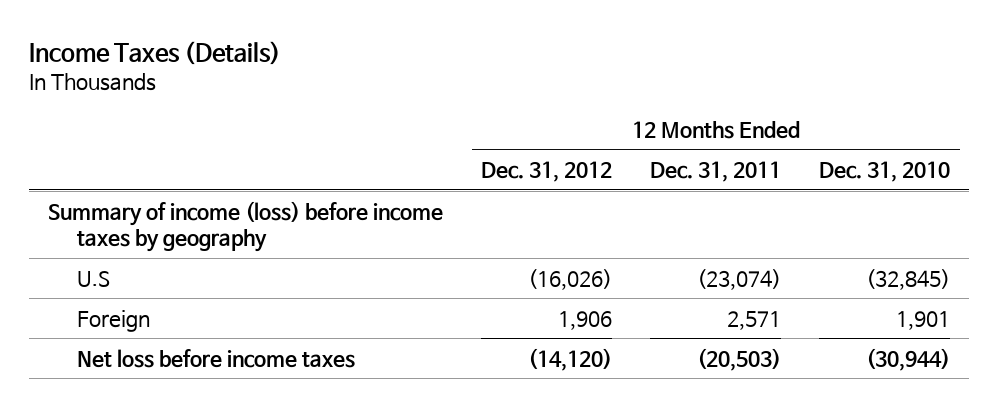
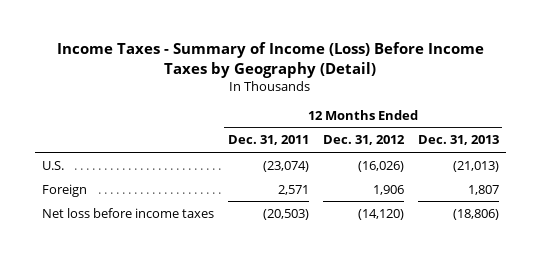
- Income Taxes (Details)
+ Income Taxes - Summary of Income (Loss) Before Income Taxes by Geography (Detail)
- | 12 Months Ended Dec. 31, 2012 | 12 Months Ended Dec. 31, 2011 | 12 Months Ended Dec. 31, 2010
+ | 12 Months Ended Dec. 31, 2011 | 12 Months Ended Dec. 31, 2012 | 12 Months Ended Dec. 31, 2013
- Summary of income (loss) before income taxes by geography
- U.S | (16,026) | (23,074) | (32,845)
+ U.S. | (23,074) | (16,026) | (21,013)

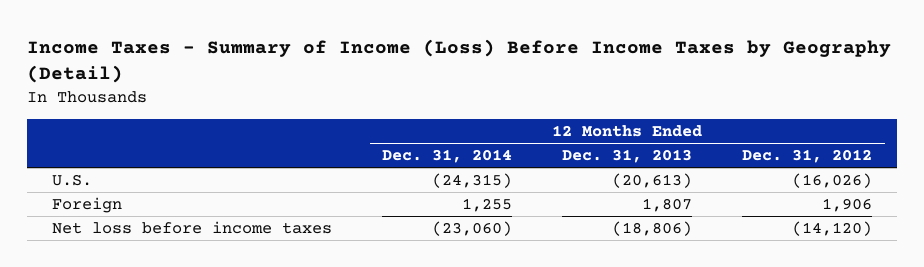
- | 12 Months Ended Dec. 31, 2011 | 12 Months Ended Dec. 31, 2012 | 12 Months Ended Dec. 31, 2013
+ | 12 Months Ended Dec. 31, 2014 | 12 Months Ended Dec. 31, 2013 | 12 Months Ended Dec. 31, 2012
- U.S. | (23,074) | (16,026) | (21,013)
+ U.S. | (24,315) | (20,613) | (16,026)

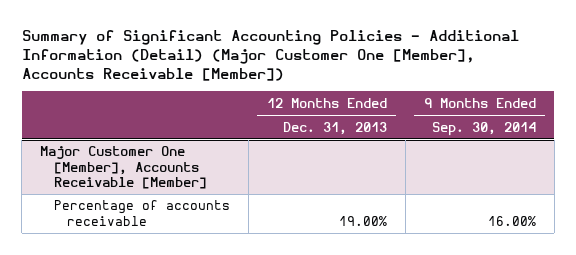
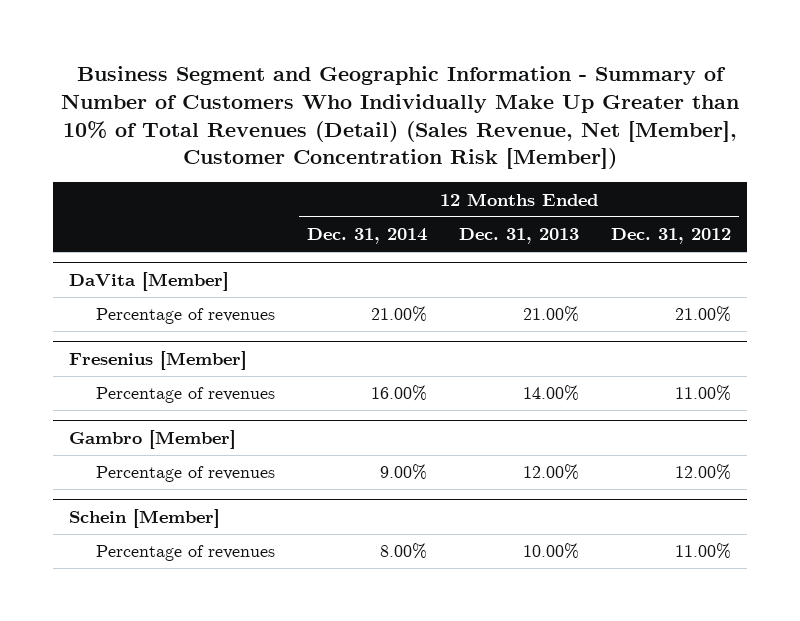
- Summary of Significant Accounting Policies - Additional Information (Detail) (Major Customer One [Member], Accounts Receivable [Member])
+ Business Segment and Geographic Information - Summary of Number of Customers Who Individually Make Up Greater than 10% of Total Revenues (Detail) (Sales Revenue, Net [Member], Customer Concentration Risk [Member])
- | 12 Months Ended Dec. 31, 2013 | 9 Months Ended Sep. 30, 2014
+ | 12 Months Ended Dec. 31, 2014 | 12 Months Ended Dec. 31, 2013 | 12 Months Ended Dec. 31, 2012
- Major Customer One [Member], Accounts Receivable [Member]
- Percentage of accounts receivable | 19.00% | 16.00%
+ DaVita [Member]
+ Percentage of revenues | 21.00% | 21.00% | 21.00%
+ Fresenius [Member]
+ Percentage of revenues | 16.00% | 14.00% | 11.00%
+ Gambro [Member]
+ Percentage of revenues | 9.00% | 12.00% | 12.00%
+ Schein [Member]
+ Percentage of revenues | 8.00% | 10.00% | 11.00%

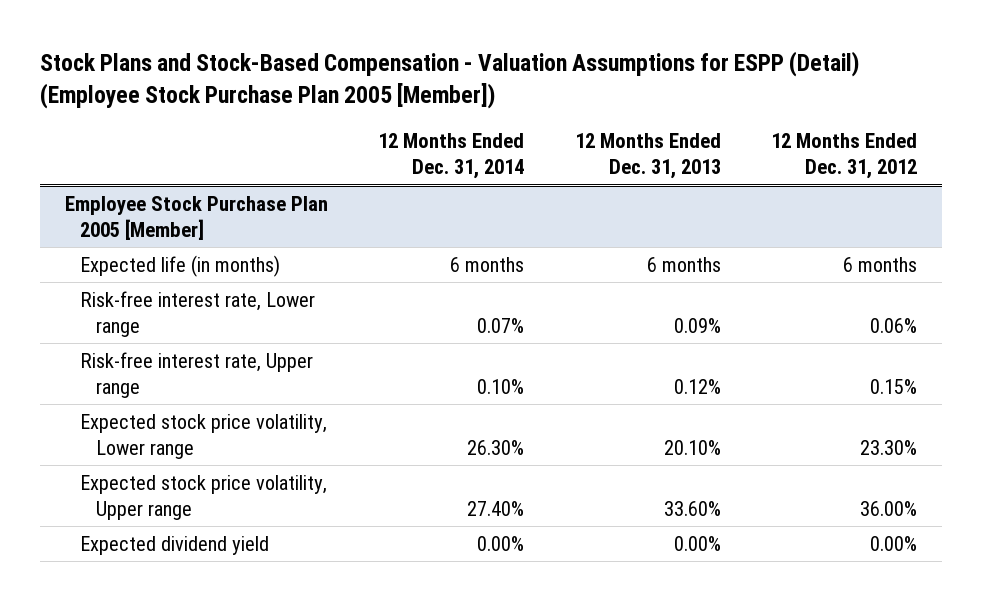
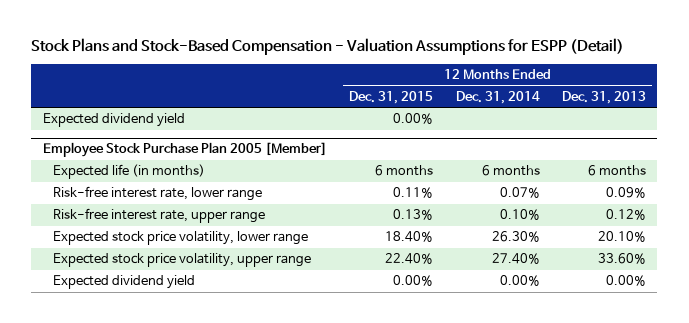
- Stock Plans and Stock-Based Compensation - Valuation Assumptions for ESPP (Detail) (Employee Stock Purchase Plan 2005 [Member])
+ Stock Plans and Stock-Based Compensation - Valuation Assumptions for ESPP (Detail)
- | 12 Months Ended Dec. 31, 2014 | 12 Months Ended Dec. 31, 2013 | 12 Months Ended Dec. 31, 2012
+ | 12 Months Ended Dec. 31, 2015 | 12 Months Ended Dec. 31, 2014 | 12 Months Ended Dec. 31, 2013
+ Expected dividend yield | 0.00% | |
@ Employee Stock Purchase Plan 2005 [Member]
- Risk-free interest rate, Lower range | 0.07% | 0.09% | 0.06%
- Risk-free interest rate, Upper range | 0.10% | 0.12% | 0.15%
- Expected stock price volatility, Lower range | 26.30% | 20.10% | 23.30%
- Expected stock price volatility, Upper range | 27.40% | 33.60% | 36.00%
+ Risk-free interest rate, lower range | 0.11% | 0.07% | 0.09%
+ Risk-free interest rate, upper range | 0.13% | 0.10% | 0.12%
+ Expected stock price volatility, lower range | 18.40% | 26.30% | 20.10%
+ Expected stock price volatility, upper range | 22.40% | 27.40% | 33.60%

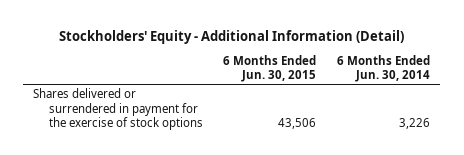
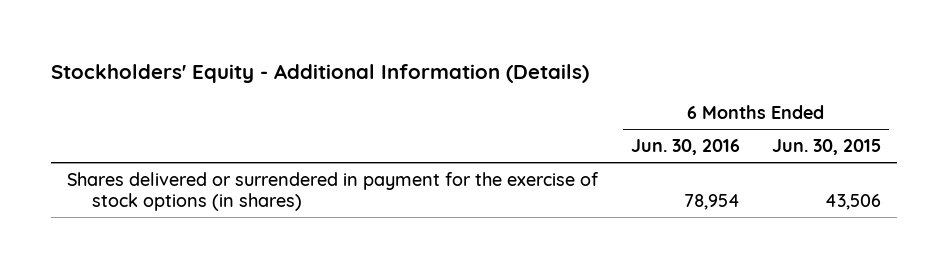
- Stockholders' Equity - Additional Information (Detail)
+ Stockholders' Equity - Additional Information (Details)
- | 6 Months Ended Jun. 30, 2015 | 6 Months Ended Jun. 30, 2014
+ | 6 Months Ended Jun. 30, 2016 | 6 Months Ended Jun. 30, 2015
- Shares delivered or surrendered in payment for the exercise of stock options | 43,506 | 3,226
+ Shares delivered or surrendered in payment for the exercise of stock options (in shares) | 78,954 | 43,506

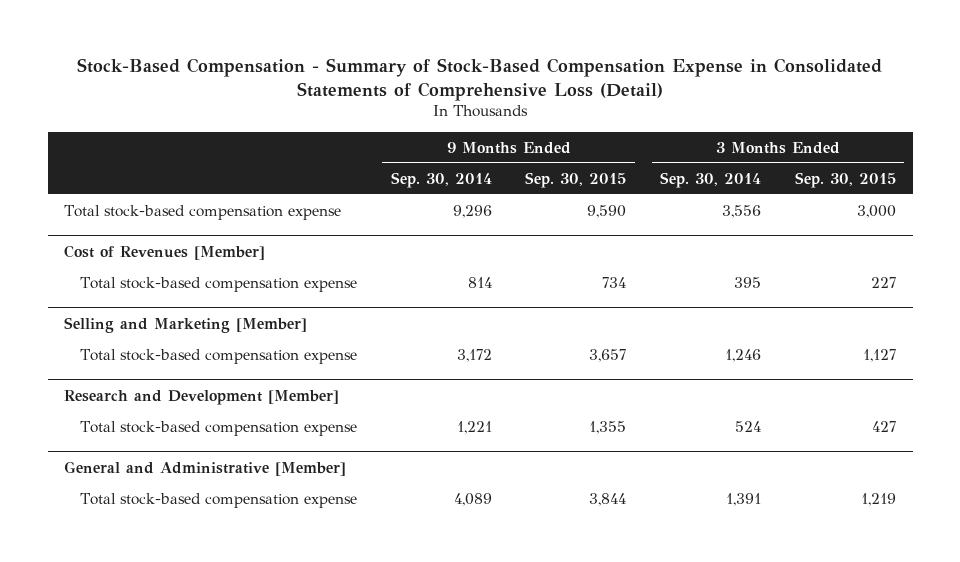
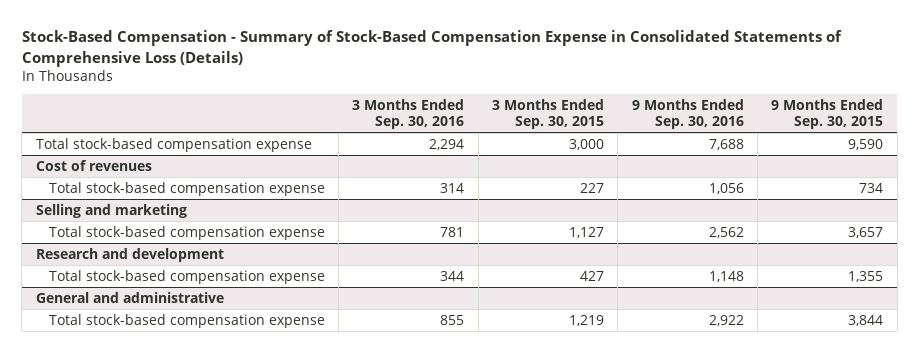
- Stock-Based Compensation - Summary of Stock-Based Compensation Expense in Consolidated Statements of Comprehensive Loss (Detail)
+ Stock-Based Compensation - Summary of Stock-Based Compensation Expense in Consolidated Statements of Comprehensive Loss (Details)
- | 9 Months Ended Sep. 30, 2014 | 9 Months Ended Sep. 30, 2015 | 3 Months Ended Sep. 30, 2014 | 3 Months Ended Sep. 30, 2015
+ | 3 Months Ended Sep. 30, 2016 | 3 Months Ended Sep. 30, 2015 | 9 Months Ended Sep. 30, 2016 | 9 Months Ended Sep. 30, 2015
- Cost of Revenues [Member]
+ Cost of revenues
- Selling and Marketing [Member]
+ Selling and marketing
- Research and Development [Member]
+ Research and development
- General and Administrative [Member]
+ General and administrative

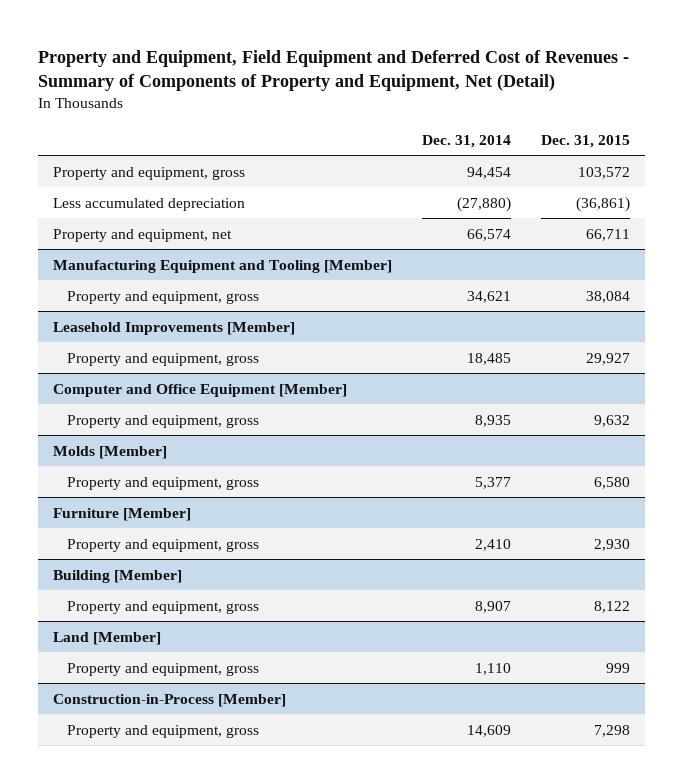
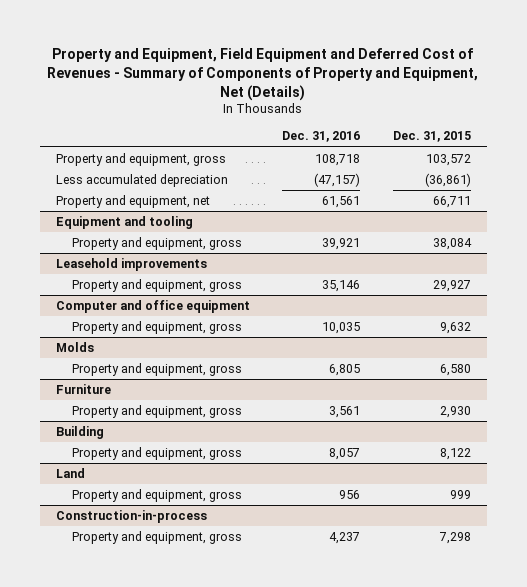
- Property and Equipment, Field Equipment and Deferred Cost of Revenues - Summary of Components of Property and Equipment, Net (Detail)
+ Property and Equipment, Field Equipment and Deferred Cost of Revenues - Summary of Components of Property and Equipment, Net (Details)
- | Dec. 31, 2014 | Dec. 31, 2015
+ | Dec. 31, 2016 | Dec. 31, 2015
- Manufacturing Equipment and Tooling [Member]
+ Equipment and tooling
- Leasehold Improvements [Member]
+ Leasehold improvements
- Computer and Office Equipment [Member]
+ Computer and office equipment
- Molds [Member]
+ Molds
- Furniture [Member]
+ Furniture
- Building [Member]
+ Building
- Land [Member]
+ Land
- Construction-in-Process [Member]
+ Construction-in-process

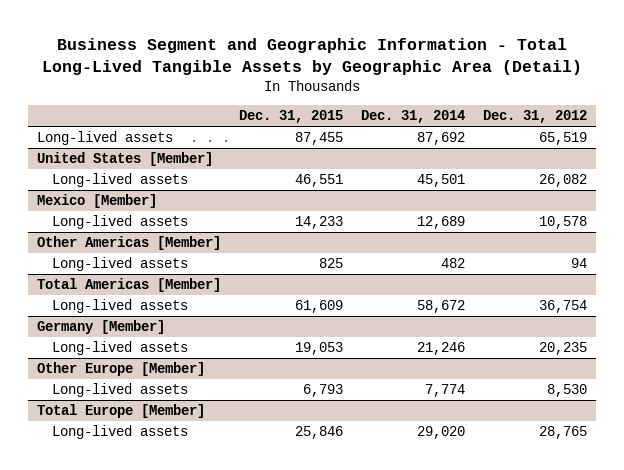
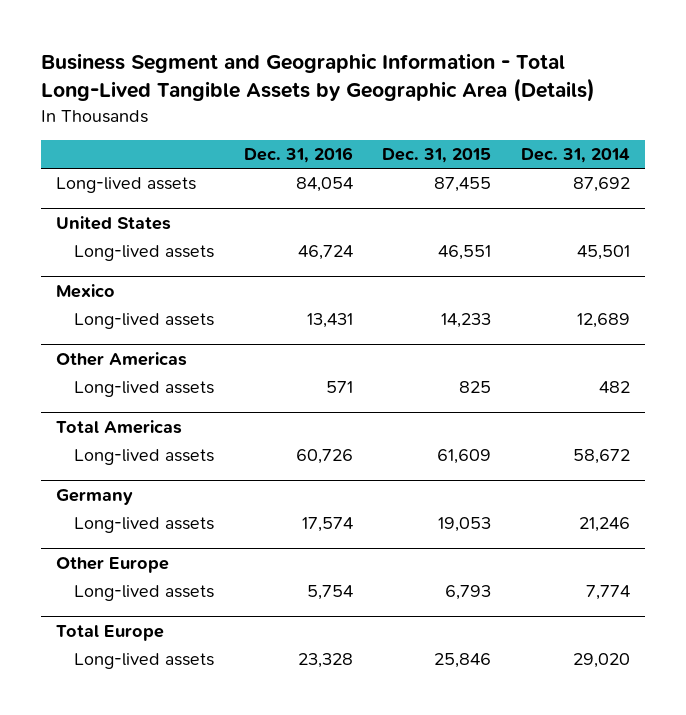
- Business Segment and Geographic Information - Total Long-Lived Tangible Assets by Geographic Area (Detail)
+ Business Segment and Geographic Information - Total Long-Lived Tangible Assets by Geographic Area (Details)
- | Dec. 31, 2015 | Dec. 31, 2014 | Dec. 31, 2012
+ | Dec. 31, 2016 | Dec. 31, 2015 | Dec. 31, 2014
- United States [Member]
+ United States
- Mexico [Member]
+ Mexico
- Other Americas [Member]
+ Other Americas
- Total Americas [Member]
+ Total Americas
- Germany [Member]
+ Germany
- Other Europe [Member]
+ Other Europe
- Total Europe [Member]
+ Total Europe

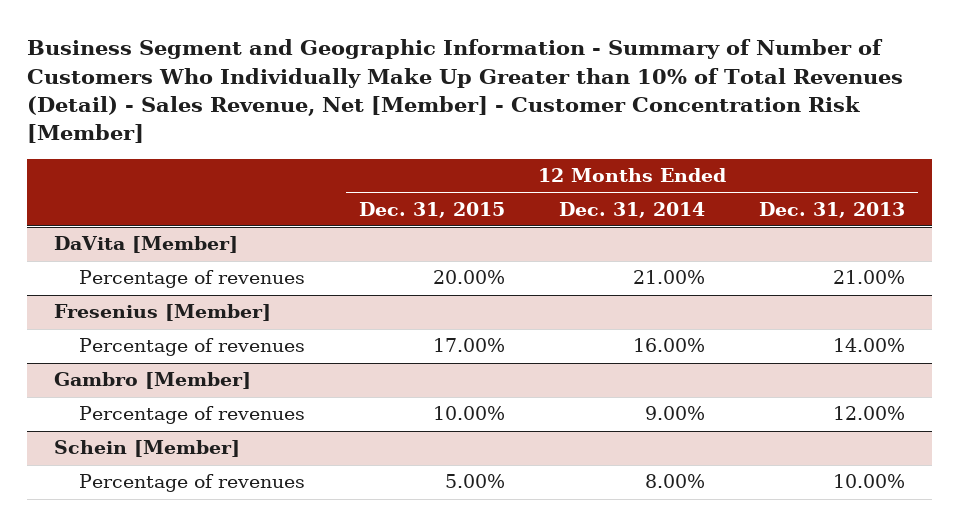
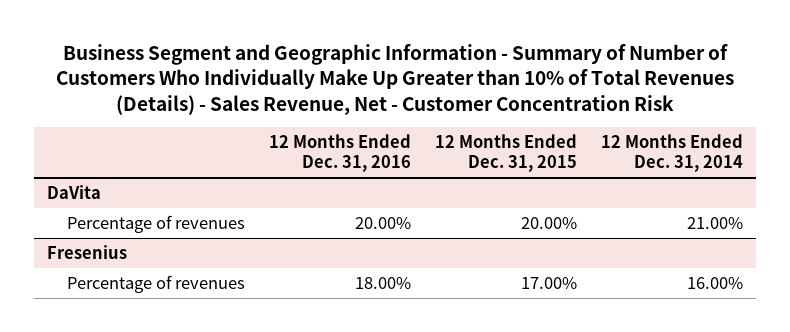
- Business Segment and Geographic Information - Summary of Number of Customers Who Individually Make Up Greater than 10% of Total Revenues (Detail) - Sales Revenue, Net [Member] - Customer Concentration Risk [Member]
+ Business Segment and Geographic Information - Summary of Number of Customers Who Individually Make Up Greater than 10% of Total Revenues (Details) - Sales Revenue, Net - Customer Concentration Risk
- | 12 Months Ended Dec. 31, 2015 | 12 Months Ended Dec. 31, 2014 | 12 Months Ended Dec. 31, 2013
+ | 12 Months Ended Dec. 31, 2016 | 12 Months Ended Dec. 31, 2015 | 12 Months Ended Dec. 31, 2014
- DaVita [Member]
+ DaVita
- Fresenius [Member]
+ Fresenius
- Gambro [Member]
- Percentage of revenues | 10.00% | 9.00% | 12.00%
- Schein [Member]
- Percentage of revenues | 5.00% | 8.00% | 10.00%

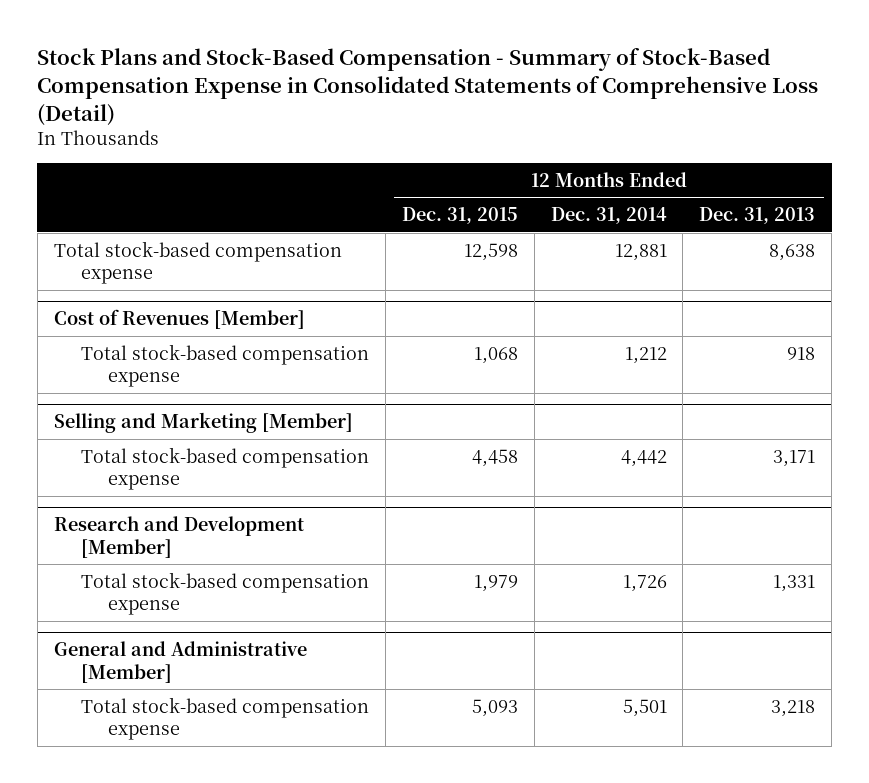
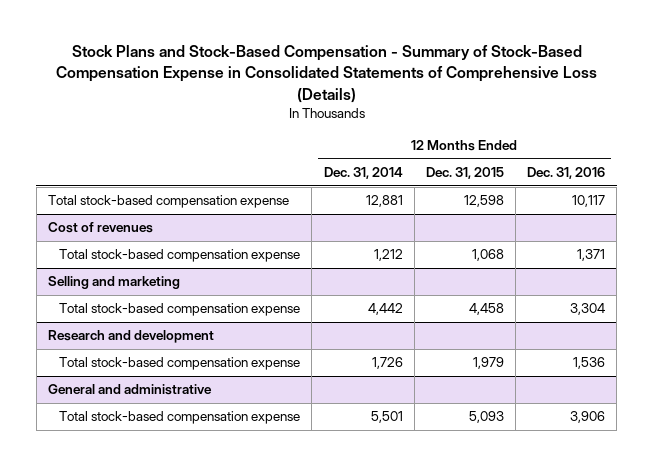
- Stock Plans and Stock-Based Compensation - Summary of Stock-Based Compensation Expense in Consolidated Statements of Comprehensive Loss (Detail)
+ Stock Plans and Stock-Based Compensation - Summary of Stock-Based Compensation Expense in Consolidated Statements of Comprehensive Loss (Details)
- | 12 Months Ended Dec. 31, 2015 | 12 Months Ended Dec. 31, 2014 | 12 Months Ended Dec. 31, 2013
+ | 12 Months Ended Dec. 31, 2014 | 12 Months Ended Dec. 31, 2015 | 12 Months Ended Dec. 31, 2016
- Cost of Revenues [Member]
+ Cost of revenues
- Selling and Marketing [Member]
+ Selling and marketing
- Research and Development [Member]
+ Research and development
- General and Administrative [Member]
+ General and administrative

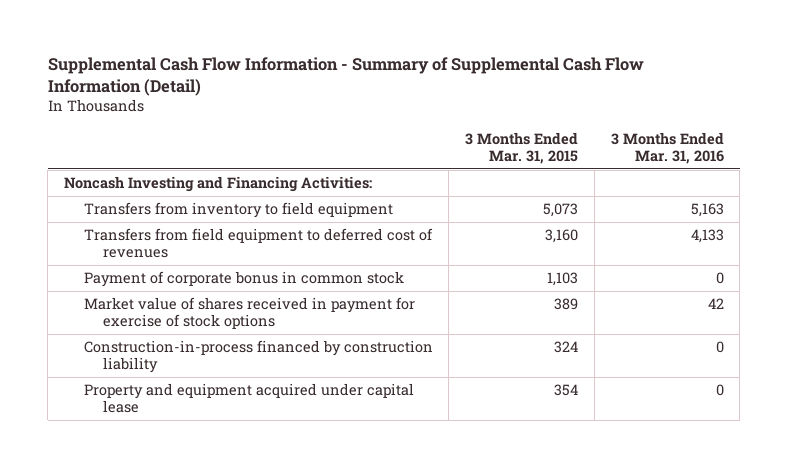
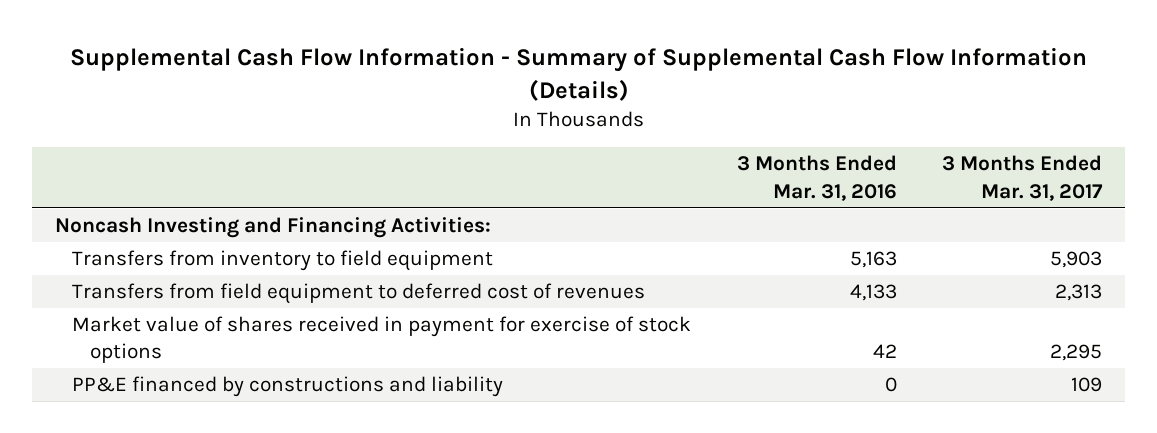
- Supplemental Cash Flow Information - Summary of Supplemental Cash Flow Information (Detail)
+ Supplemental Cash Flow Information - Summary of Supplemental Cash Flow Information (Details)
- | 3 Months Ended Mar. 31, 2015 | 3 Months Ended Mar. 31, 2016
+ | 3 Months Ended Mar. 31, 2016 | 3 Months Ended Mar. 31, 2017
- Payment of corporate bonus in common stock | 1,103 | 0
- Construction-in-process financed by construction liability | 324 | 0
- Property and equipment acquired under capital lease | 354 | 0
+ PP&E financed by constructions and liability | 0 | 109

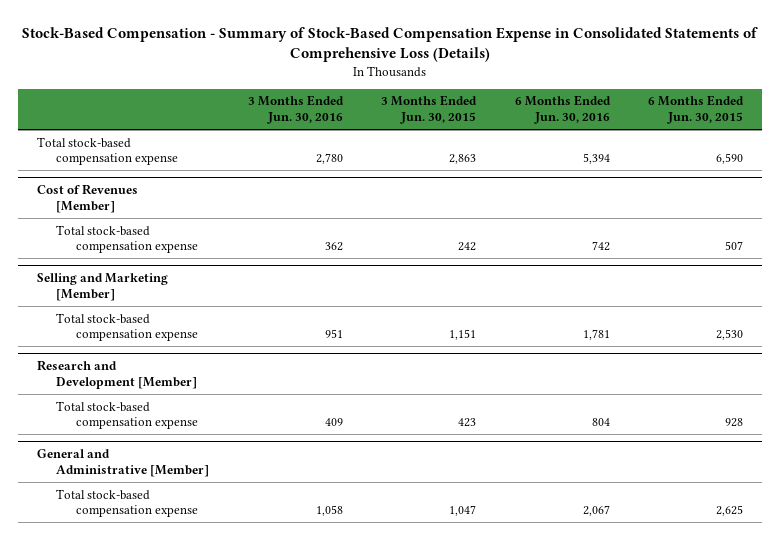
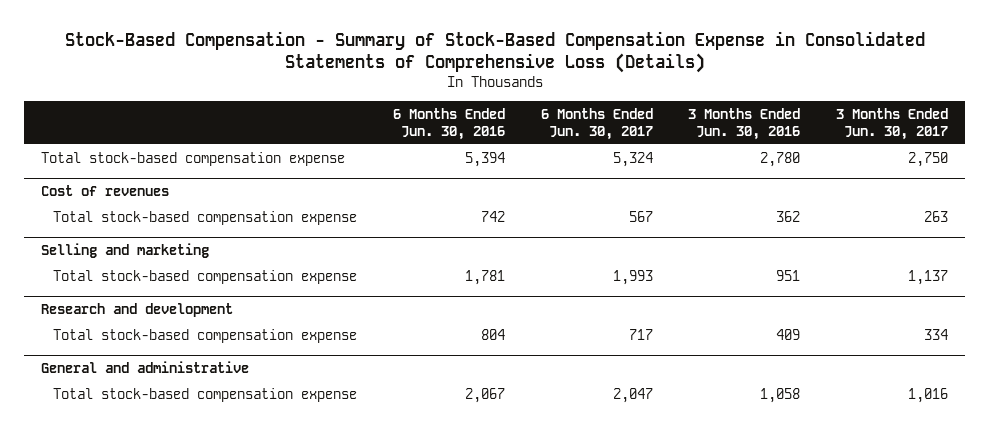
- | 3 Months Ended Jun. 30, 2016 | 3 Months Ended Jun. 30, 2015 | 6 Months Ended Jun. 30, 2016 | 6 Months Ended Jun. 30, 2015
+ | 6 Months Ended Jun. 30, 2016 | 6 Months Ended Jun. 30, 2017 | 3 Months Ended Jun. 30, 2016 | 3 Months Ended Jun. 30, 2017
- Cost of Revenues [Member]
+ Cost of revenues
- Selling and Marketing [Member]
+ Selling and marketing
- Research and Development [Member]
+ Research and development
- General and Administrative [Member]
+ General and administrative

